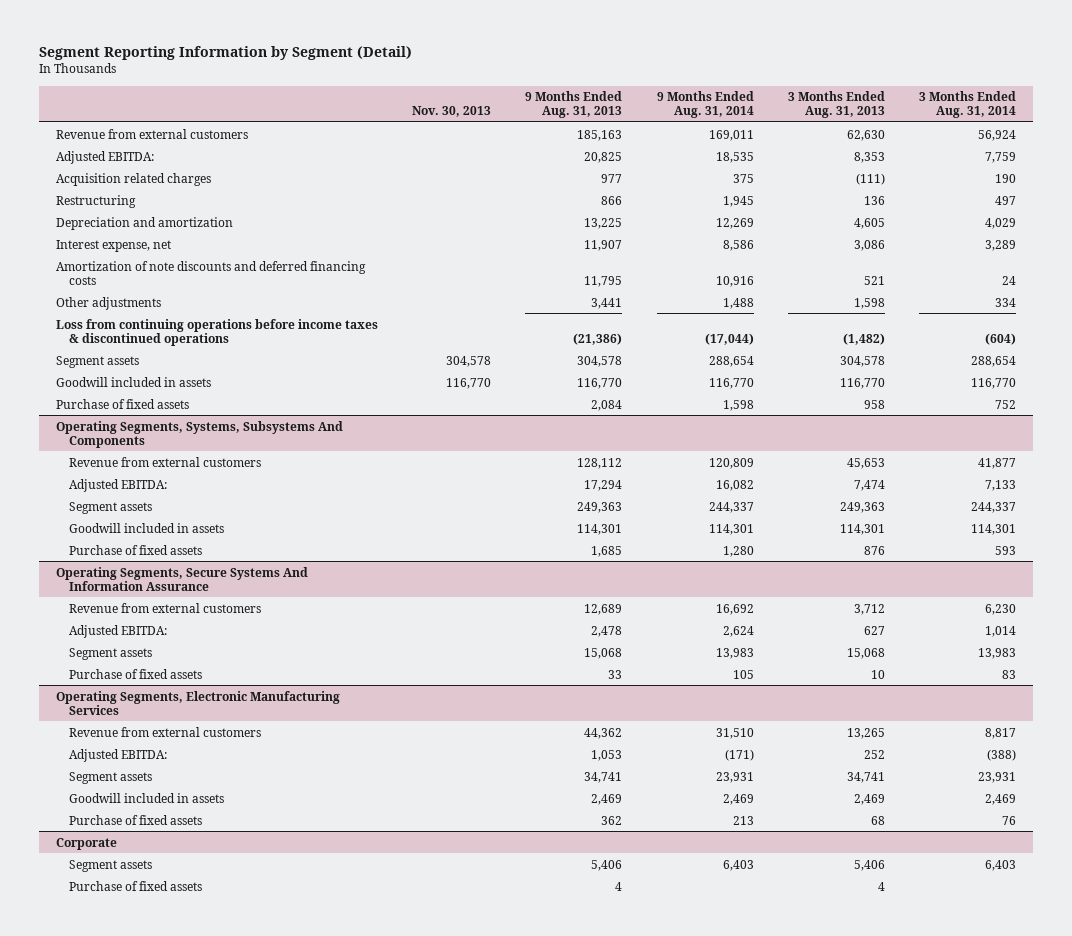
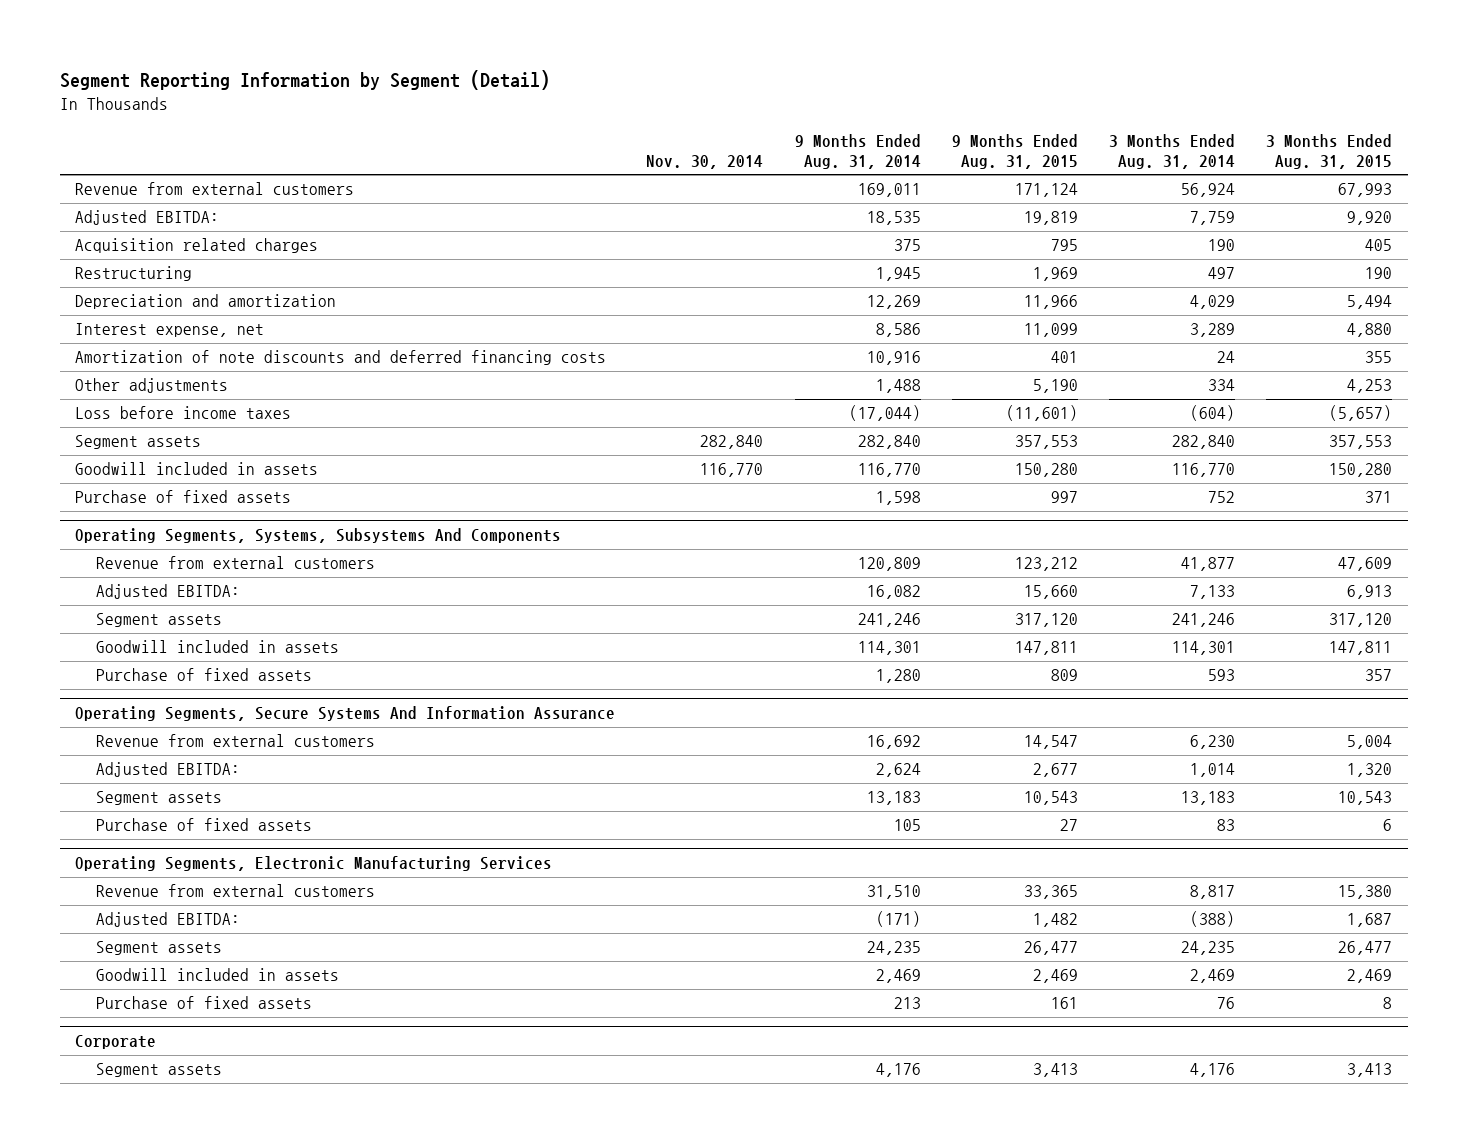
- | Nov. 30, 2013 | 9 Months Ended Aug. 31, 2013 | 9 Months Ended Aug. 31, 2014 | 3 Months Ended Aug. 31, 2013 | 3 Months Ended Aug. 31, 2014
+ | Nov. 30, 2014 | 9 Months Ended Aug. 31, 2014 | 9 Months Ended Aug. 31, 2015 | 3 Months Ended Aug. 31, 2014 | 3 Months Ended Aug. 31, 2015
- Loss from continuing operations before income taxes & discontinued operations | | (21,386) | (17,044) | (1,482) | (604)
- Segment assets | 304,578 | 304,578 | 288,654 | 304,578 | 288,654
+ Loss before income taxes | | (17,044) | (11,601) | (604) | (5,657)
+ Segment assets | 282,840 | 282,840 | 357,553 | 282,840 | 357,553
@ Operating Segments, Systems, Subsystems And Components
- Segment assets | | 249,363 | 244,337 | 249,363 | 244,337
+ Segment assets | | 241,246 | 317,120 | 241,246 | 317,120
@ Operating Segments, Secure Systems And Information Assurance
- Segment assets | | 15,068 | 13,983 | 15,068 | 13,983
+ Segment assets | | 13,183 | 10,543 | 13,183 | 10,543
@ Operating Segments, Electronic Manufacturing Services
- Segment assets | | 34,741 | 23,931 | 34,741 | 23,931
+ Segment assets | | 24,235 | 26,477 | 24,235 | 26,477
@ Corporate
- Segment assets | | 5,406 | 6,403 | 5,406 | 6,403
- Purchase of fixed assets | | 4 | | 4 |
+ Segment assets | | 4,176 | 3,413 | 4,176 | 3,413

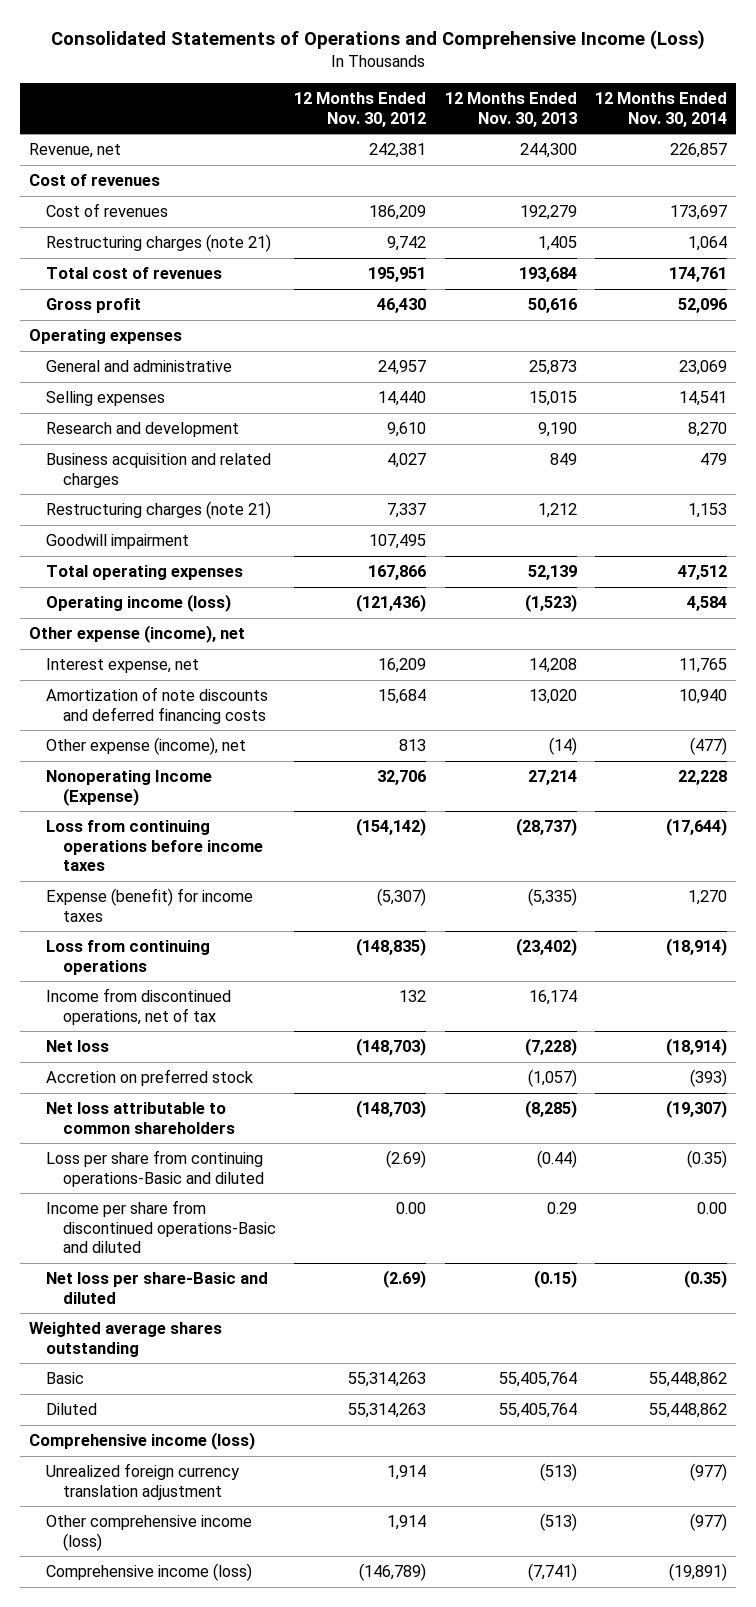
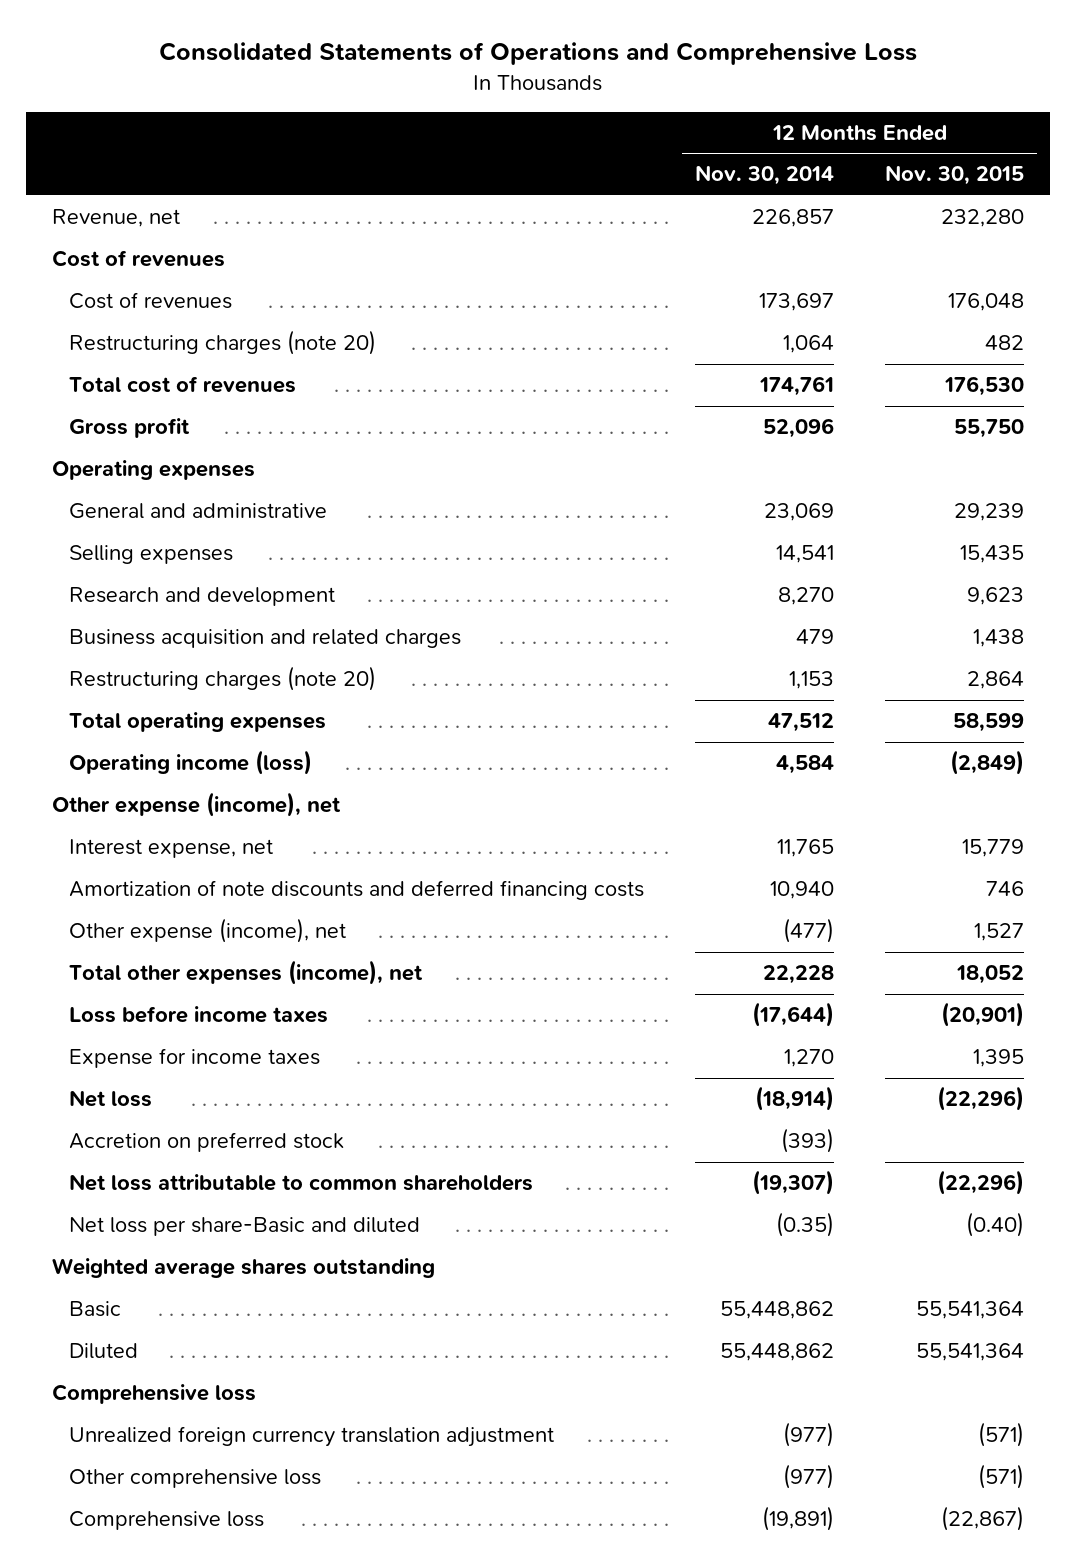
- Consolidated Statements of Operations and Comprehensive Income (Loss)
+ Consolidated Statements of Operations and Comprehensive Loss
- | 12 Months Ended Nov. 30, 2012 | 12 Months Ended Nov. 30, 2013 | 12 Months Ended Nov. 30, 2014
+ | 12 Months Ended Nov. 30, 2014 | 12 Months Ended Nov. 30, 2015
- Restructuring charges (note 21) | 9,742 | 1,405 | 1,064
+ Restructuring charges (note 20) | 1,064 | 482
- Restructuring charges (note 21) | 7,337 | 1,212 | 1,153
- Goodwill impairment | 107,495 | |
+ Restructuring charges (note 20) | 1,153 | 2,864
- Nonoperating Income (Expense) | 32,706 | 27,214 | 22,228
- Loss from continuing operations before income taxes | (154,142) | (28,737) | (17,644)
- Expense (benefit) for income taxes | (5,307) | (5,335) | 1,270
- Loss from continuing operations | (148,835) | (23,402) | (18,914)
- Income from discontinued operations, net of tax | 132 | 16,174 |
+ Total other expenses (income), net | 22,228 | 18,052
+ Loss before income taxes | (17,644) | (20,901)
+ Expense for income taxes | 1,270 | 1,395
- Loss per share from continuing operations-Basic and diluted | (2.69) | (0.44) | (0.35)
- Income per share from discontinued operations-Basic and diluted | 0.00 | 0.29 | 0.00
- Comprehensive income (loss)
+ Comprehensive loss
- Other comprehensive income (loss) | 1,914 | (513) | (977)
- Comprehensive income (loss) | (146,789) | (7,741) | (19,891)
+ Other comprehensive loss | (977) | (571)
+ Comprehensive loss | (19,891) | (22,867)

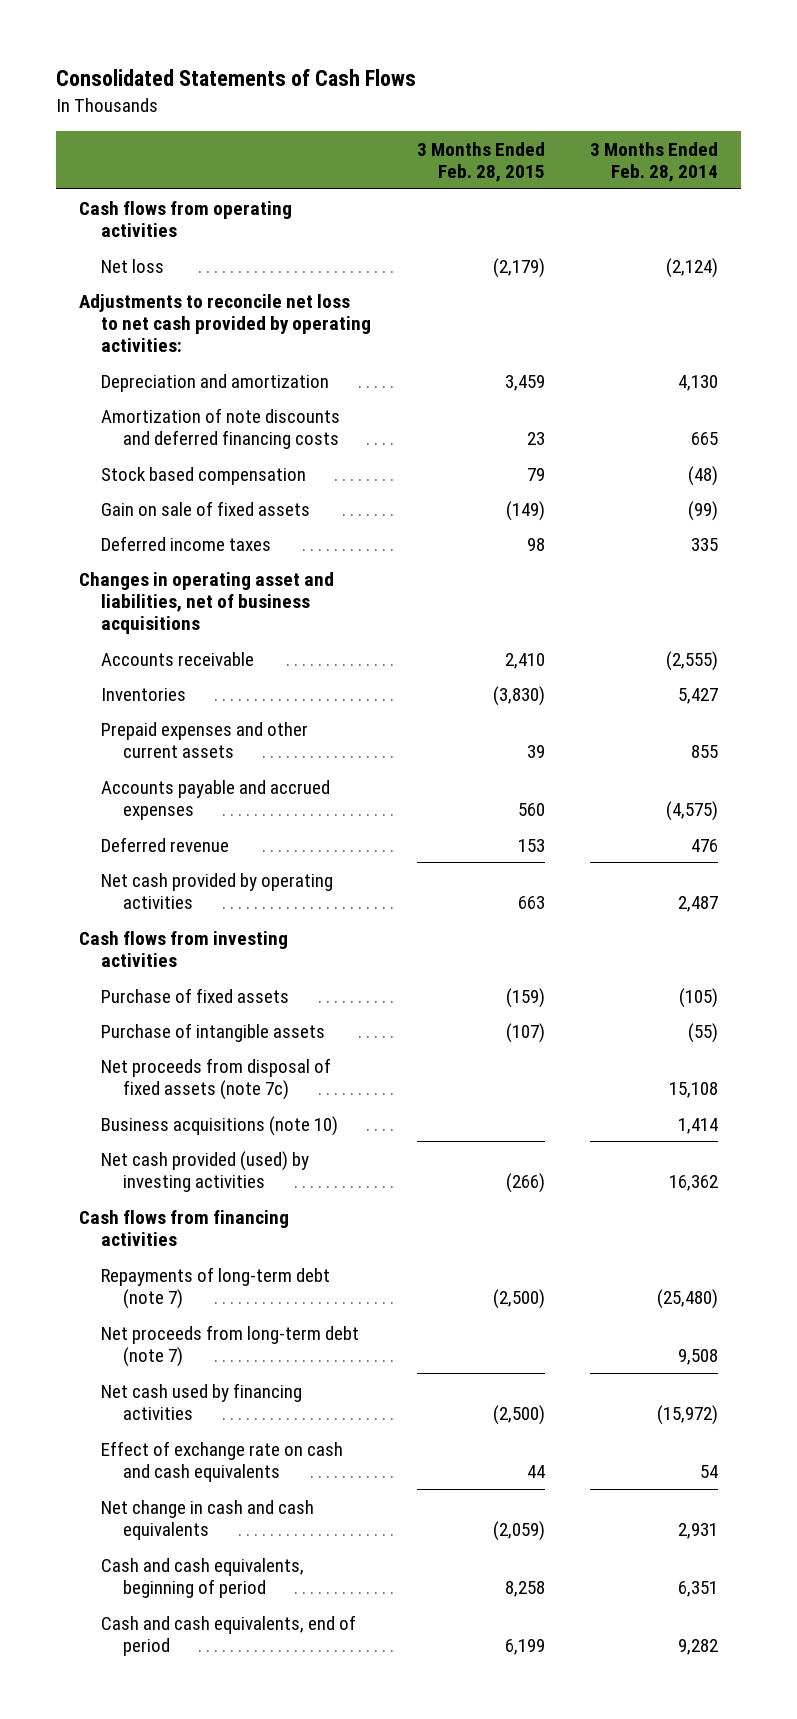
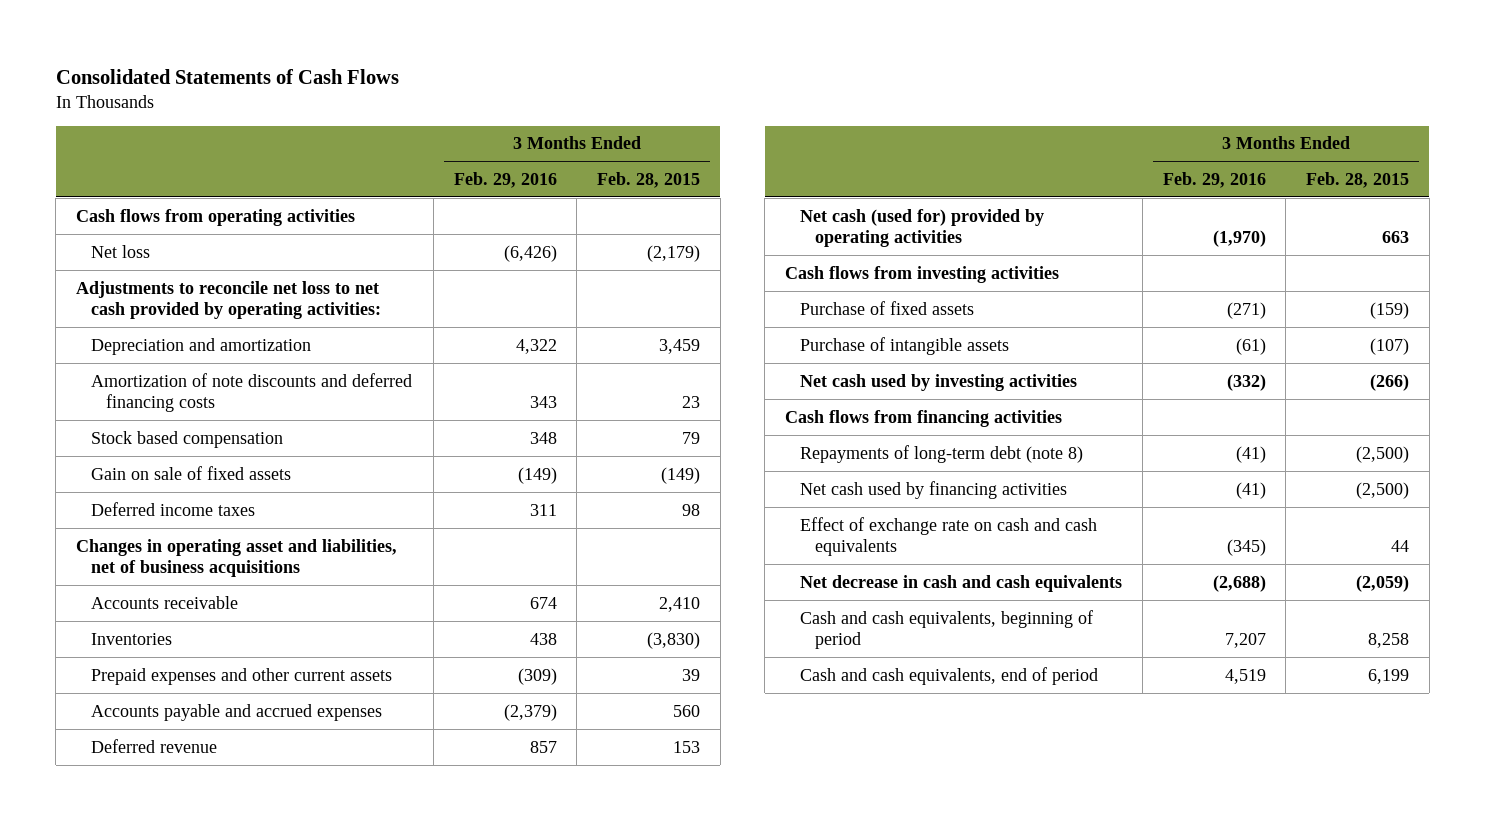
- | 3 Months Ended Feb. 28, 2015 | 3 Months Ended Feb. 28, 2014
+ | 3 Months Ended Feb. 29, 2016 | 3 Months Ended Feb. 28, 2015
- Net cash provided by operating activities | 663 | 2,487
+ Net cash (used for) provided by operating activities | (1,970) | 663
- Net proceeds from disposal of fixed assets (note 7c) | | 15,108
- Business acquisitions (note 10) | | 1,414
- Net cash provided (used) by investing activities | (266) | 16,362
+ Net cash used by investing activities | (332) | (266)
- Repayments of long-term debt (note 7) | (2,500) | (25,480)
- Net proceeds from long-term debt (note 7) | | 9,508
+ Repayments of long-term debt (note 8) | (41) | (2,500)
- Net change in cash and cash equivalents | (2,059) | 2,931
+ Net decrease in cash and cash equivalents | (2,688) | (2,059)

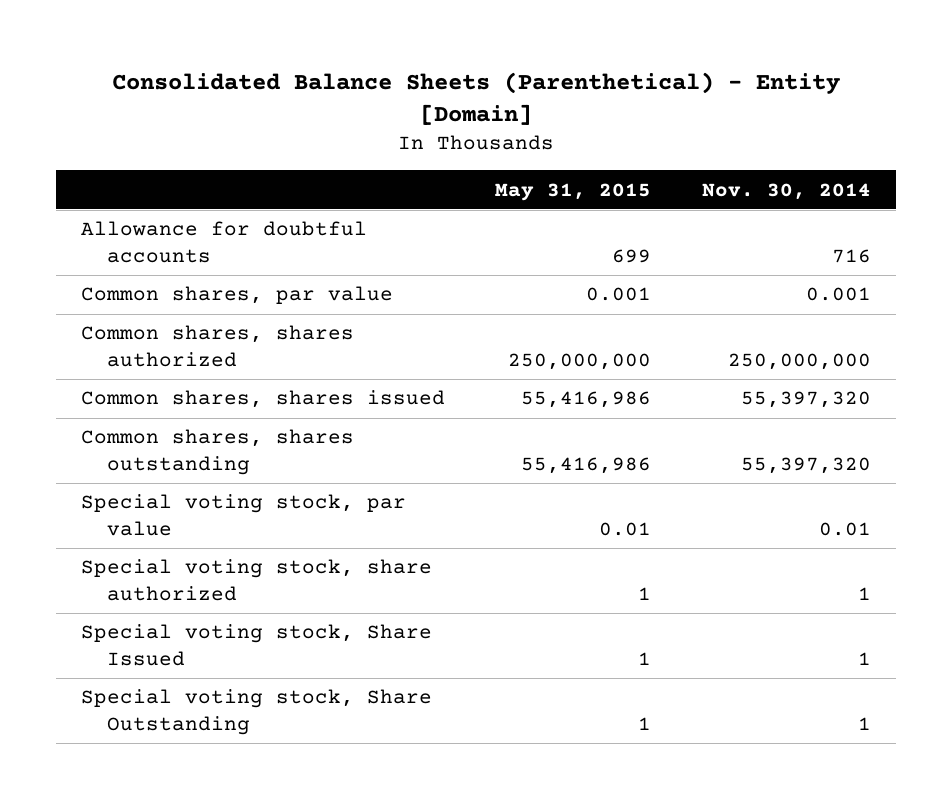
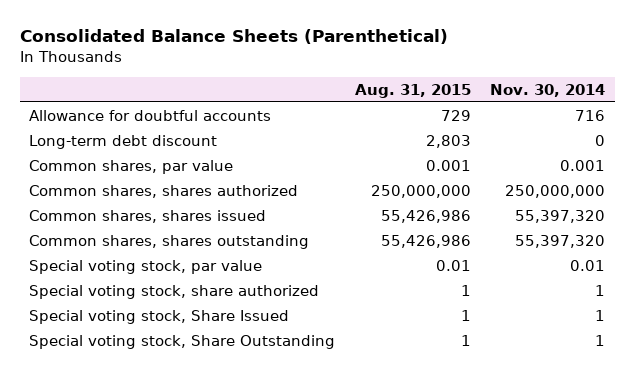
- Consolidated Balance Sheets (Parenthetical) - Entity [Domain]
+ Consolidated Balance Sheets (Parenthetical)
- | May 31, 2015 | Nov. 30, 2014
+ | Aug. 31, 2015 | Nov. 30, 2014
+ Long-term debt discount | 2,803 | 0

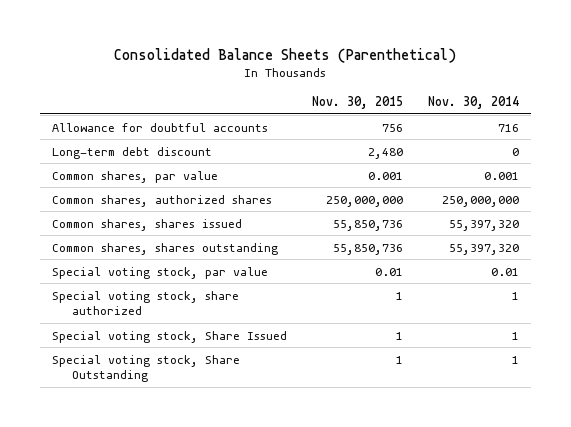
- | Aug. 31, 2015 | Nov. 30, 2014
+ | Nov. 30, 2015 | Nov. 30, 2014
- Common shares, shares authorized | 250,000,000 | 250,000,000
+ Common shares, authorized shares | 250,000,000 | 250,000,000

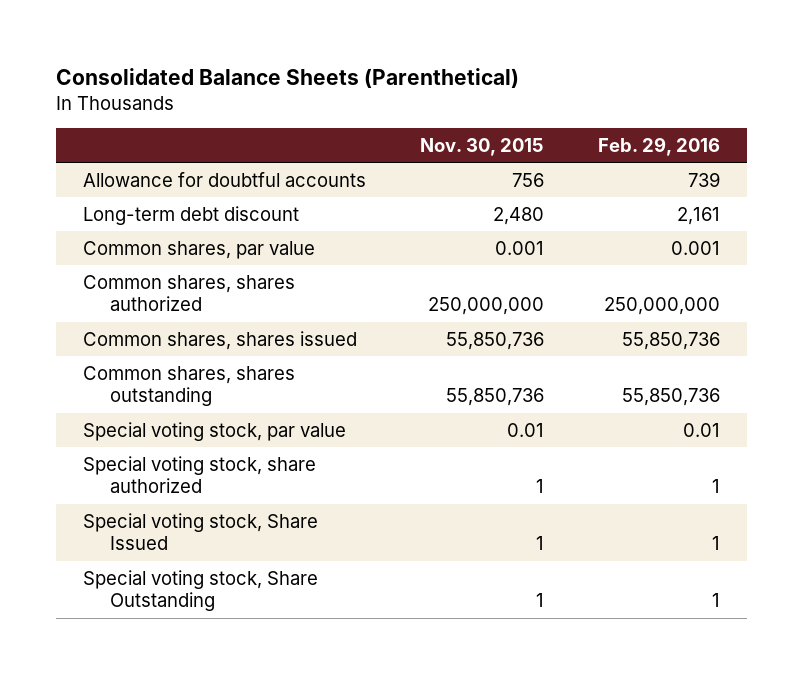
- | Nov. 30, 2015 | Nov. 30, 2014
+ | Nov. 30, 2015 | Feb. 29, 2016
- Common shares, authorized shares | 250,000,000 | 250,000,000
+ Common shares, shares authorized | 250,000,000 | 250,000,000

